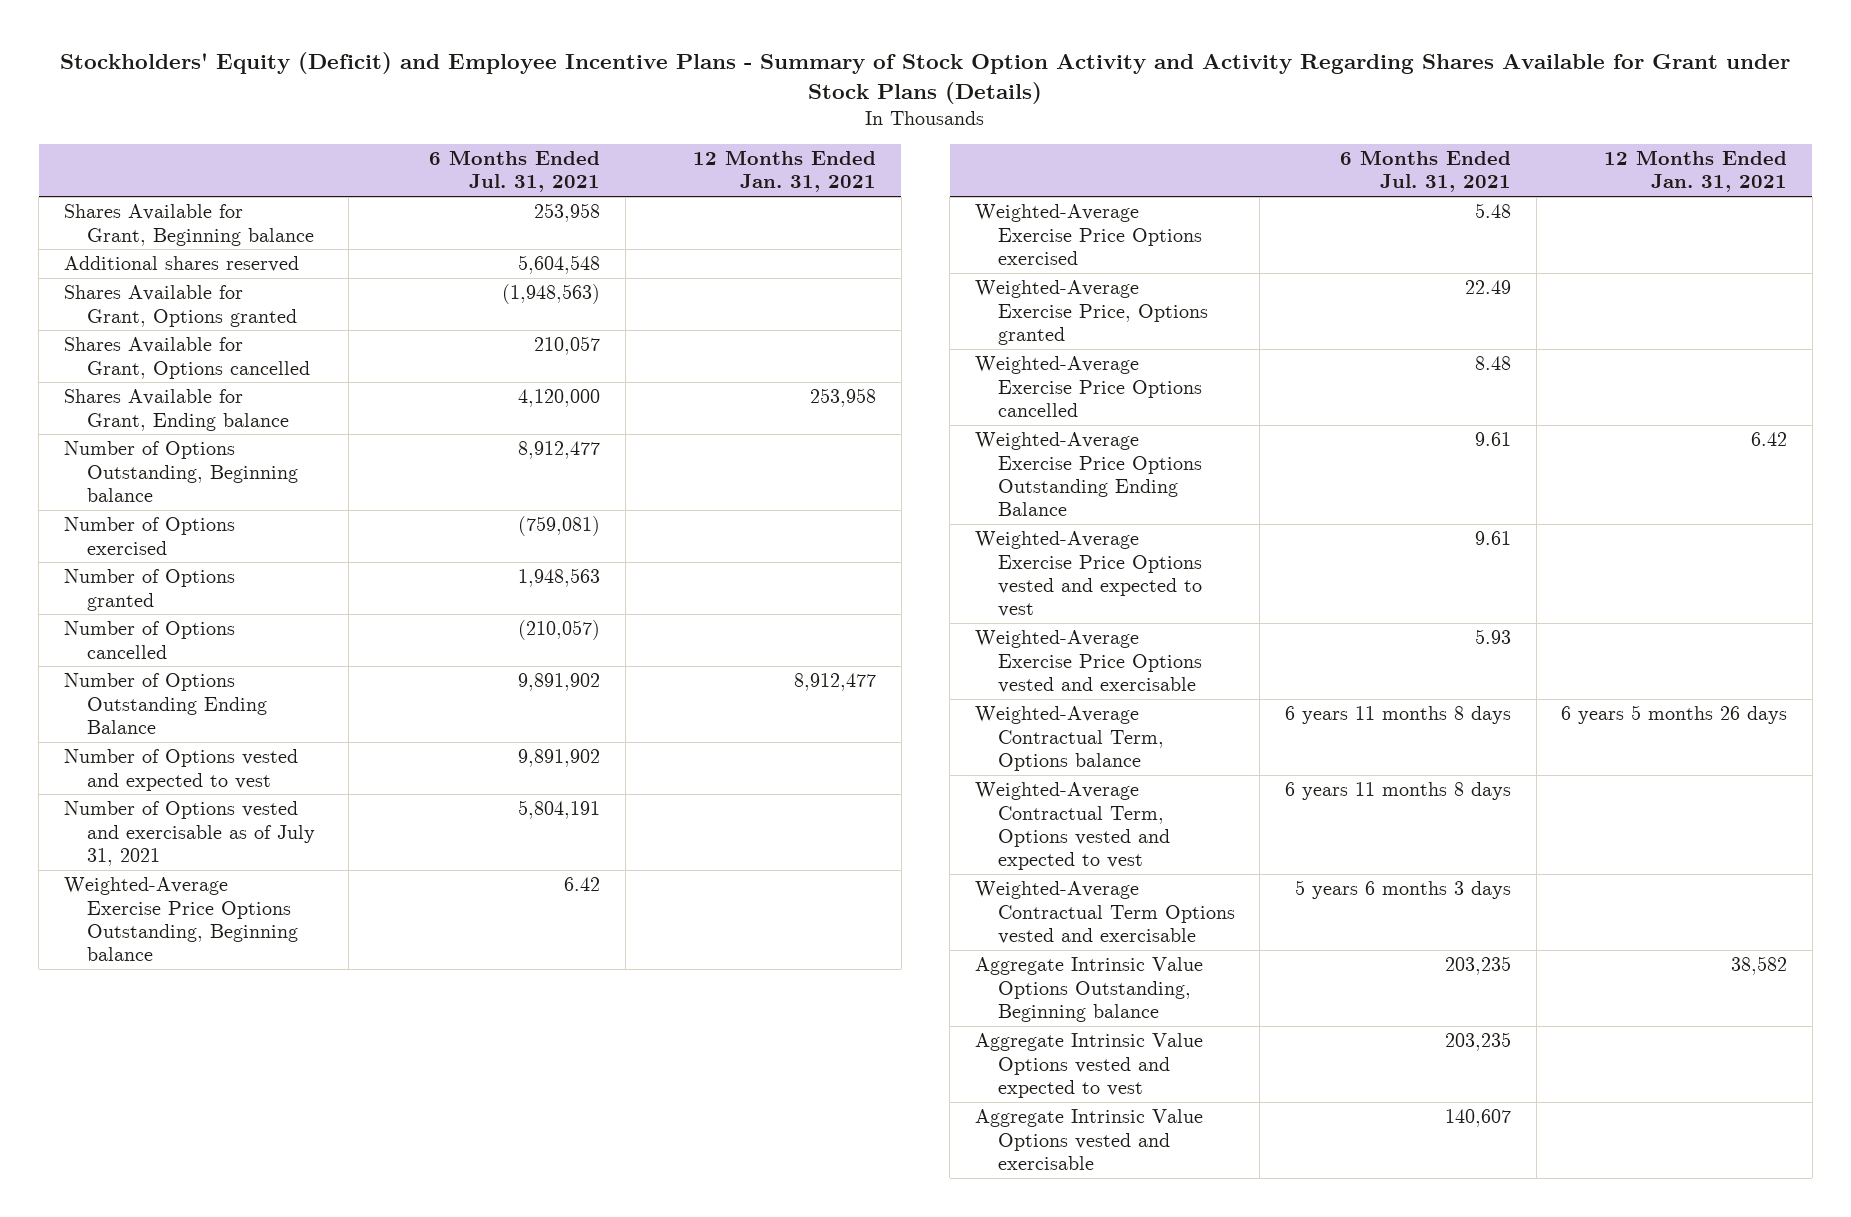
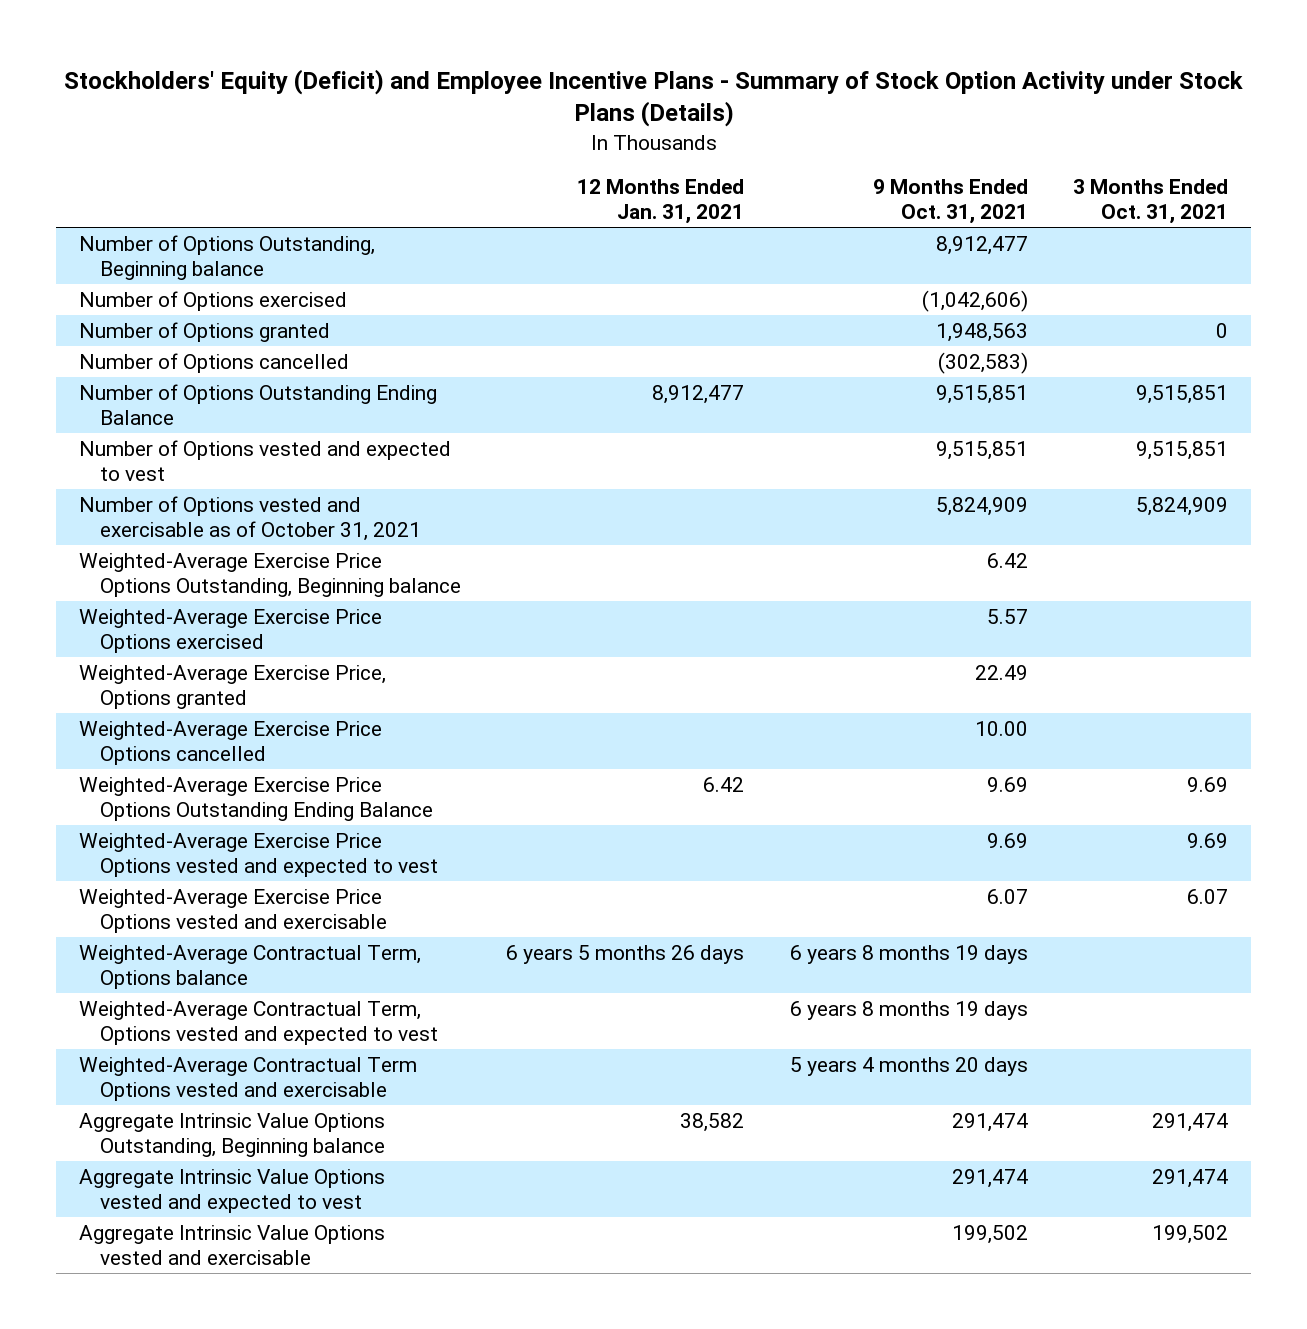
- Stockholders' Equity (Deficit) and Employee Incentive Plans - Summary of Stock Option Activity and Activity Regarding Shares Available for Grant under Stock Plans (Details)
+ Stockholders' Equity (Deficit) and Employee Incentive Plans - Summary of Stock Option Activity under Stock Plans (Details)
- | 6 Months Ended Jul. 31, 2021 | 12 Months Ended Jan. 31, 2021
+ | 12 Months Ended Jan. 31, 2021 | 9 Months Ended Oct. 31, 2021 | 3 Months Ended Oct. 31, 2021
- Shares Available for Grant, Beginning balance | 253,958 |
- Additional shares reserved | 5,604,548 |
- Shares Available for Grant, Options granted | (1,948,563) |
- Shares Available for Grant, Options cancelled | 210,057 |
- Shares Available for Grant, Ending balance | 4,120,000 | 253,958
- Number of Options vested and exercisable as of July 31, 2021 | 5,804,191 |
+ Number of Options vested and exercisable as of October 31, 2021 | | 5,824,909 | 5,824,909

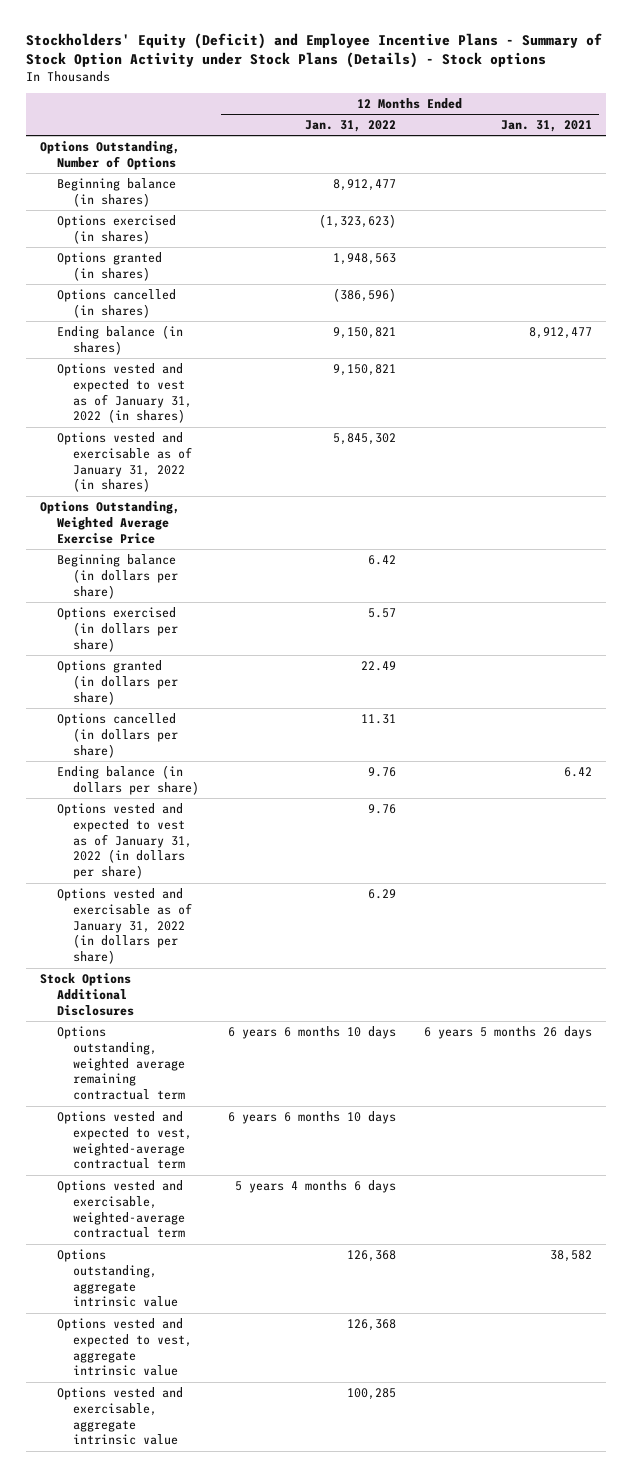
- Stockholders' Equity (Deficit) and Employee Incentive Plans - Summary of Stock Option Activity under Stock Plans (Details)
+ Stockholders' Equity (Deficit) and Employee Incentive Plans - Summary of Stock Option Activity under Stock Plans (Details) - Stock options
- | 12 Months Ended Jan. 31, 2021 | 9 Months Ended Oct. 31, 2021 | 3 Months Ended Oct. 31, 2021
+ | 12 Months Ended Jan. 31, 2022 | 12 Months Ended Jan. 31, 2021
- Number of Options Outstanding, Beginning balance | | 8,912,477 |
- Number of Options exercised | | (1,042,606) |
- Number of Options granted | | 1,948,563 | 0
- Number of Options cancelled | | (302,583) |
- Number of Options Outstanding Ending Balance | 8,912,477 | 9,515,851 | 9,515,851
- Number of Options vested and expected to vest | | 9,515,851 | 9,515,851
- Number of Options vested and exercisable as of October 31, 2021 | | 5,824,909 | 5,824,909
- Weighted-Average Exercise Price Options Outstanding, Beginning balance | | 6.42 |
- Weighted-Average Exercise Price Options exercised | | 5.57 |
- Weighted-Average Exercise Price, Options granted | | 22.49 |
- Weighted-Average Exercise Price Options cancelled | | 10.00 |
- Weighted-Average Exercise Price Options Outstanding Ending Balance | 6.42 | 9.69 | 9.69
- Weighted-Average Exercise Price Options vested and expected to vest | | 9.69 | 9.69
- Weighted-Average Exercise Price Options vested and exercisable | | 6.07 | 6.07
- Weighted-Average Contractual Term, Options balance | 6 years 5 months 26 days | 6 years 8 months 19 days |
- Weighted-Average Contractual Term, Options vested and expected to vest | | 6 years 8 months 19 days |
- Weighted-Average Contractual Term Options vested and exercisable | | 5 years 4 months 20 days |
- Aggregate Intrinsic Value Options Outstanding, Beginning balance | 38,582 | 291,474 | 291,474
- Aggregate Intrinsic Value Options vested and expected to vest | | 291,474 | 291,474
- Aggregate Intrinsic Value Options vested and exercisable | | 199,502 | 199,502
+ Options Outstanding, Number of Options
+ Beginning balance (in shares) | 8,912,477 |
+ Options exercised (in shares) | (1,323,623) |
+ Options granted (in shares) | 1,948,563 |
+ Options cancelled (in shares) | (386,596) |
+ Ending balance (in shares) | 9,150,821 | 8,912,477
+ Options vested and expected to vest as of January 31, 2022 (in shares) | 9,150,821 |
+ Options vested and exercisable as of January 31, 2022 (in shares) | 5,845,302 |
+ Options Outstanding, Weighted Average Exercise Price
+ Beginning balance (in dollars per share) | 6.42 |
+ Options exercised (in dollars per share) | 5.57 |
+ Options granted (in dollars per share) | 22.49 |
+ Options cancelled (in dollars per share) | 11.31 |
+ Ending balance (in dollars per share) | 9.76 | 6.42
+ Options vested and expected to vest as of January 31, 2022 (in dollars per share) | 9.76 |
+ Options vested and exercisable as of January 31, 2022 (in dollars per share) | 6.29 |
+ Stock Options Additional Disclosures
+ Options outstanding, weighted average remaining contractual term | 6 years 6 months 10 days | 6 years 5 months 26 days
+ Options vested and expected to vest, weighted-average contractual term | 6 years 6 months 10 days |
+ Options vested and exercisable, weighted-average contractual term | 5 years 4 months 6 days |
+ Options outstanding, aggregate intrinsic value | 126,368 | 38,582
+ Options vested and expected to vest, aggregate intrinsic value | 126,368 |
+ Options vested and exercisable, aggregate intrinsic value | 100,285 |

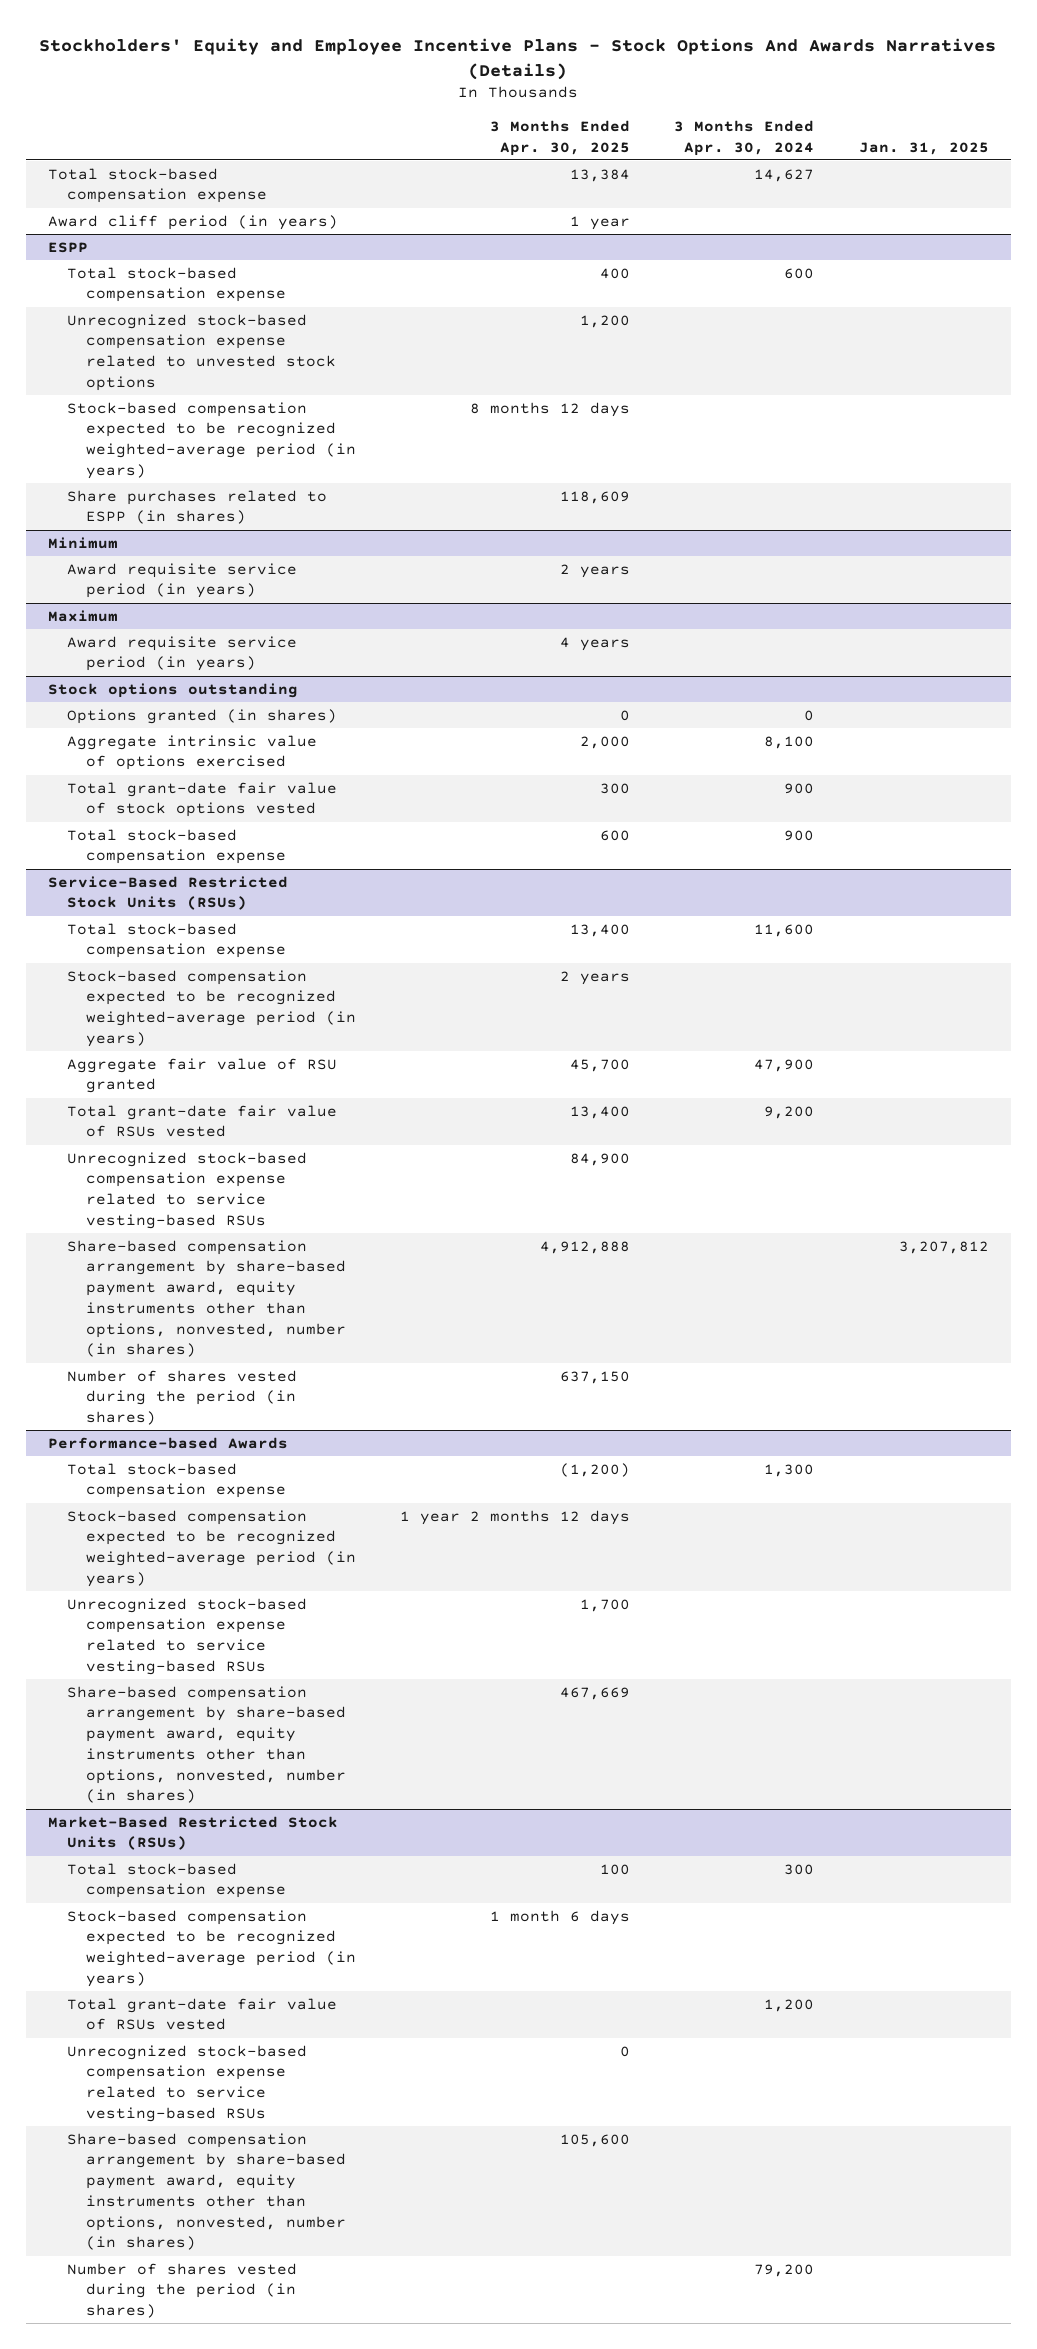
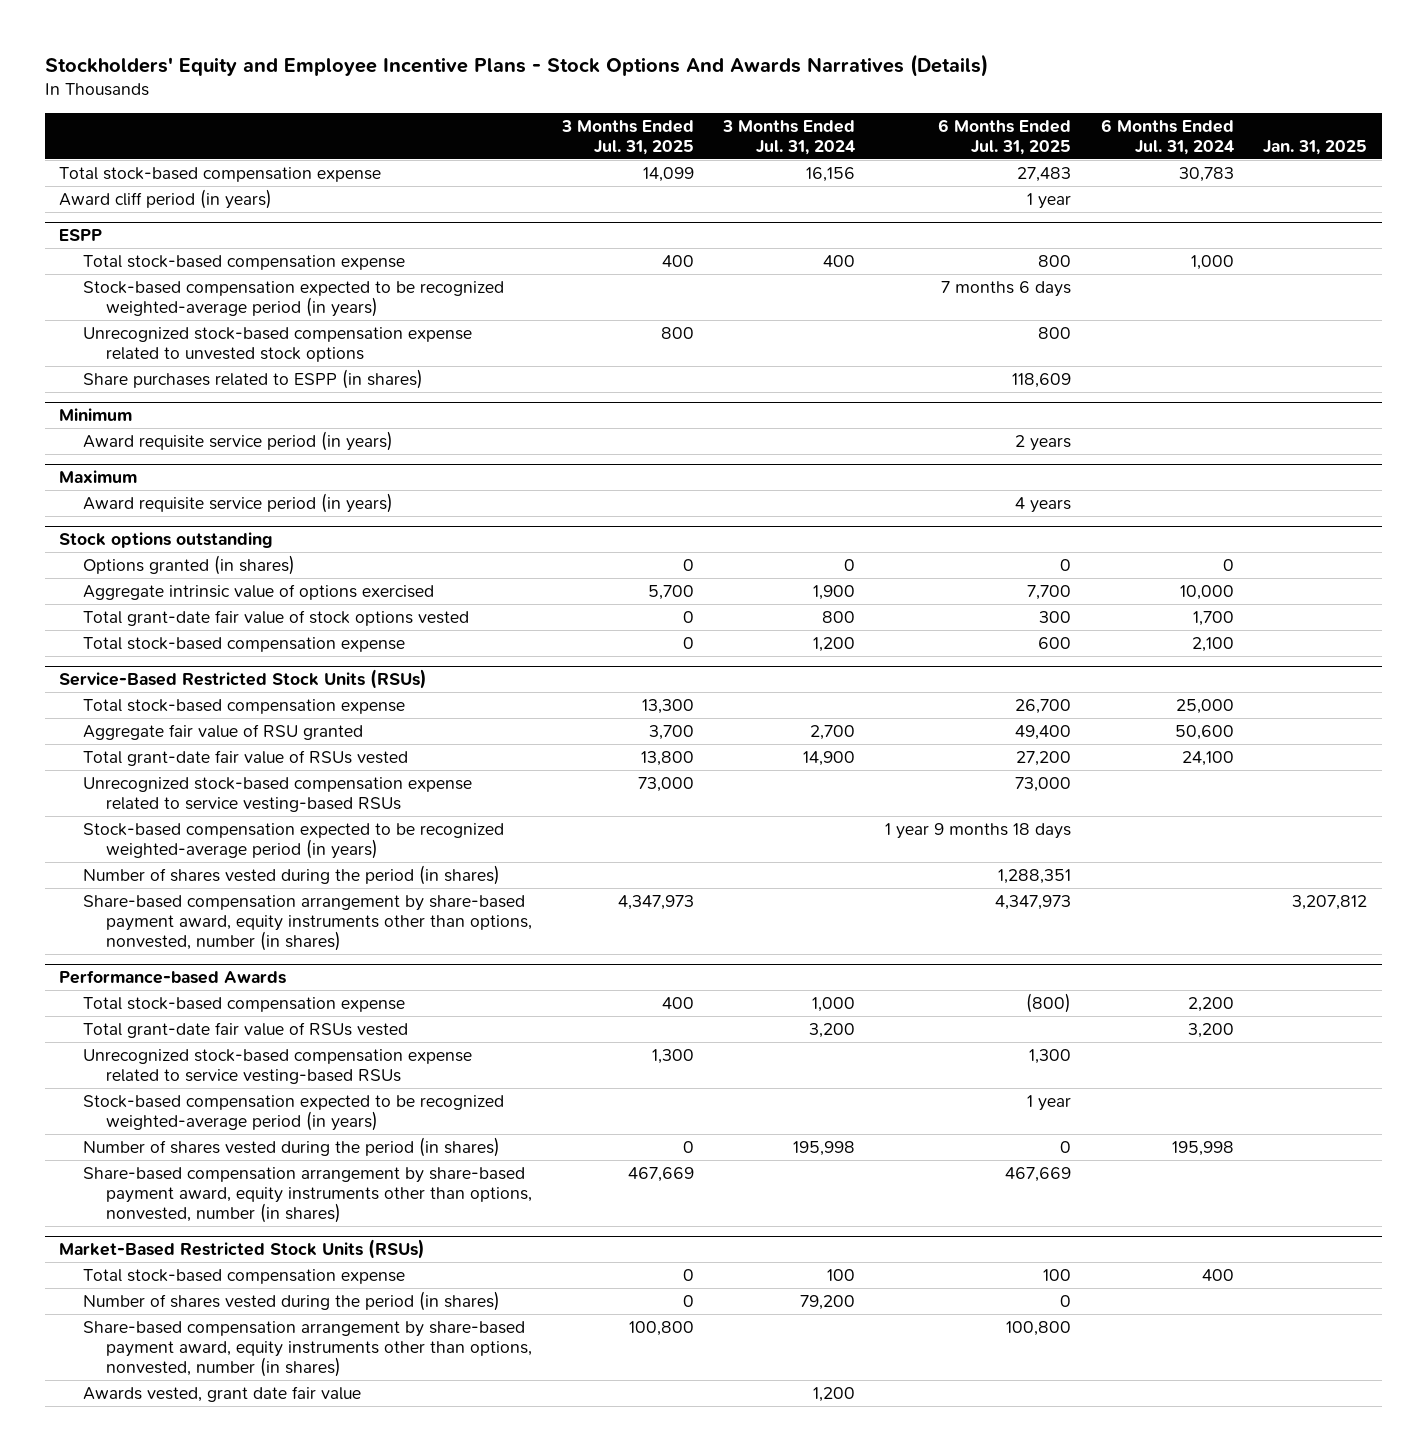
- | 3 Months Ended Apr. 30, 2025 | 3 Months Ended Apr. 30, 2024 | Jan. 31, 2025
+ | 3 Months Ended Jul. 31, 2025 | 3 Months Ended Jul. 31, 2024 | 6 Months Ended Jul. 31, 2025 | 6 Months Ended Jul. 31, 2024 | Jan. 31, 2025
@ ESPP
moved down: Unrecognized stock-based compensation expense related to unvested stock options | 800 | | 800 | |
@ Service-Based Restricted Stock Units (RSUs)
moved down: Stock-based compensation expected to be recognized weighted-average period (in years) | | | 1 year 9 months 18 days | |
moved down: Share-based compensation arrangement by share-based payment award, equity instruments other than options, nonvested, number (in shares) | 4,347,973 | | 4,347,973 | | 3,207,812
@ Performance-based Awards
+ Total grant-date fair value of RSUs vested | | 3,200 | | 3,200 |
moved down: Stock-based compensation expected to be recognized weighted-average period (in years) | | | 1 year | |
+ Number of shares vested during the period (in shares) | 0 | 195,998 | 0 | 195,998 |
@ Market-Based Restricted Stock Units (RSUs)
- Stock-based compensation expected to be recognized weighted-average period (in years) | 1 month 6 days | |
- Total grant-date fair value of RSUs vested | | 1,200 |
- Unrecognized stock-based compensation expense related to service vesting-based RSUs | 0 | |
moved down: Share-based compensation arrangement by share-based payment award, equity instruments other than options, nonvested, number (in shares) | 100,800 | | 100,800 | |
+ Awards vested, grant date fair value | | 1,200 | | |

